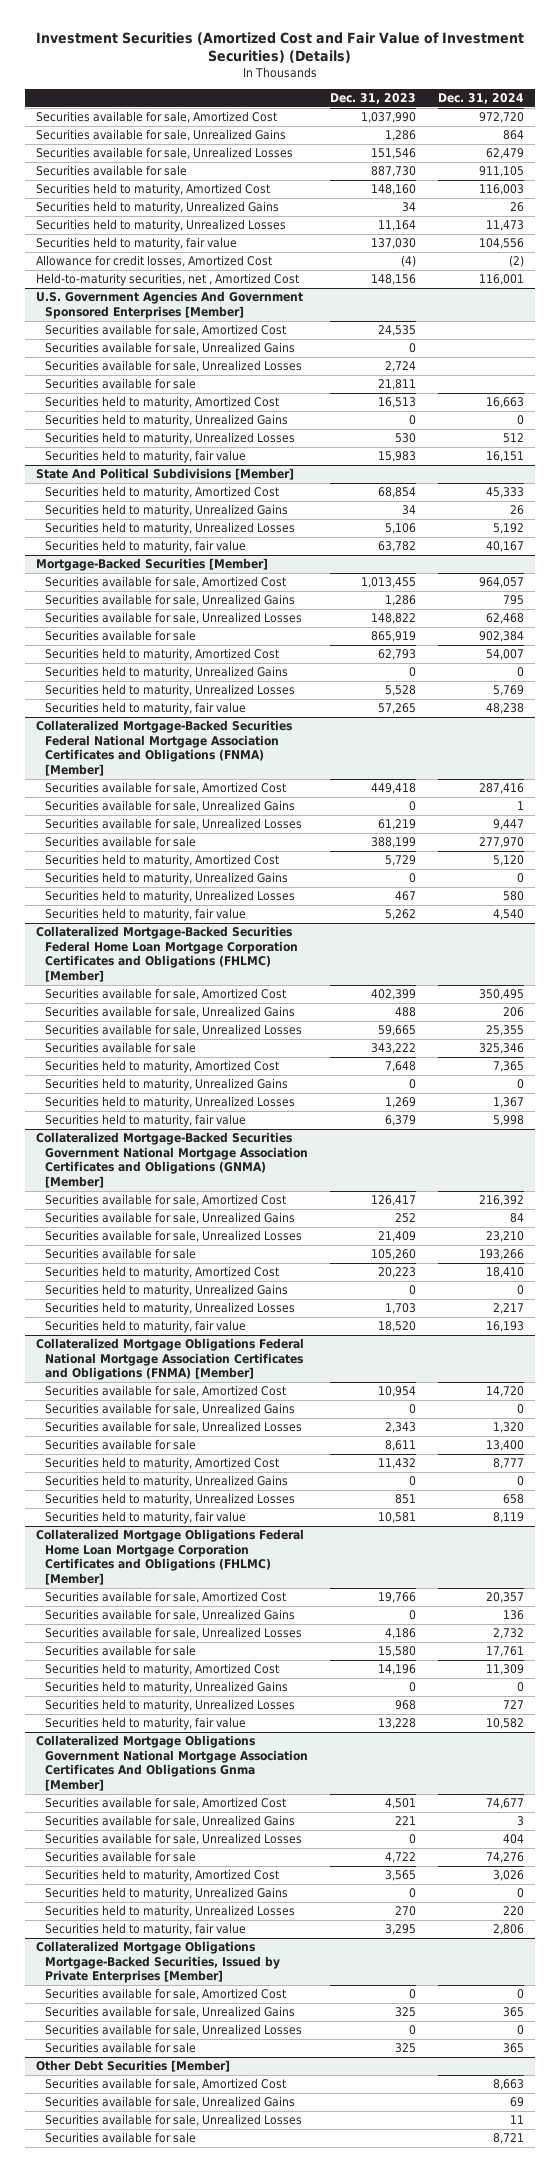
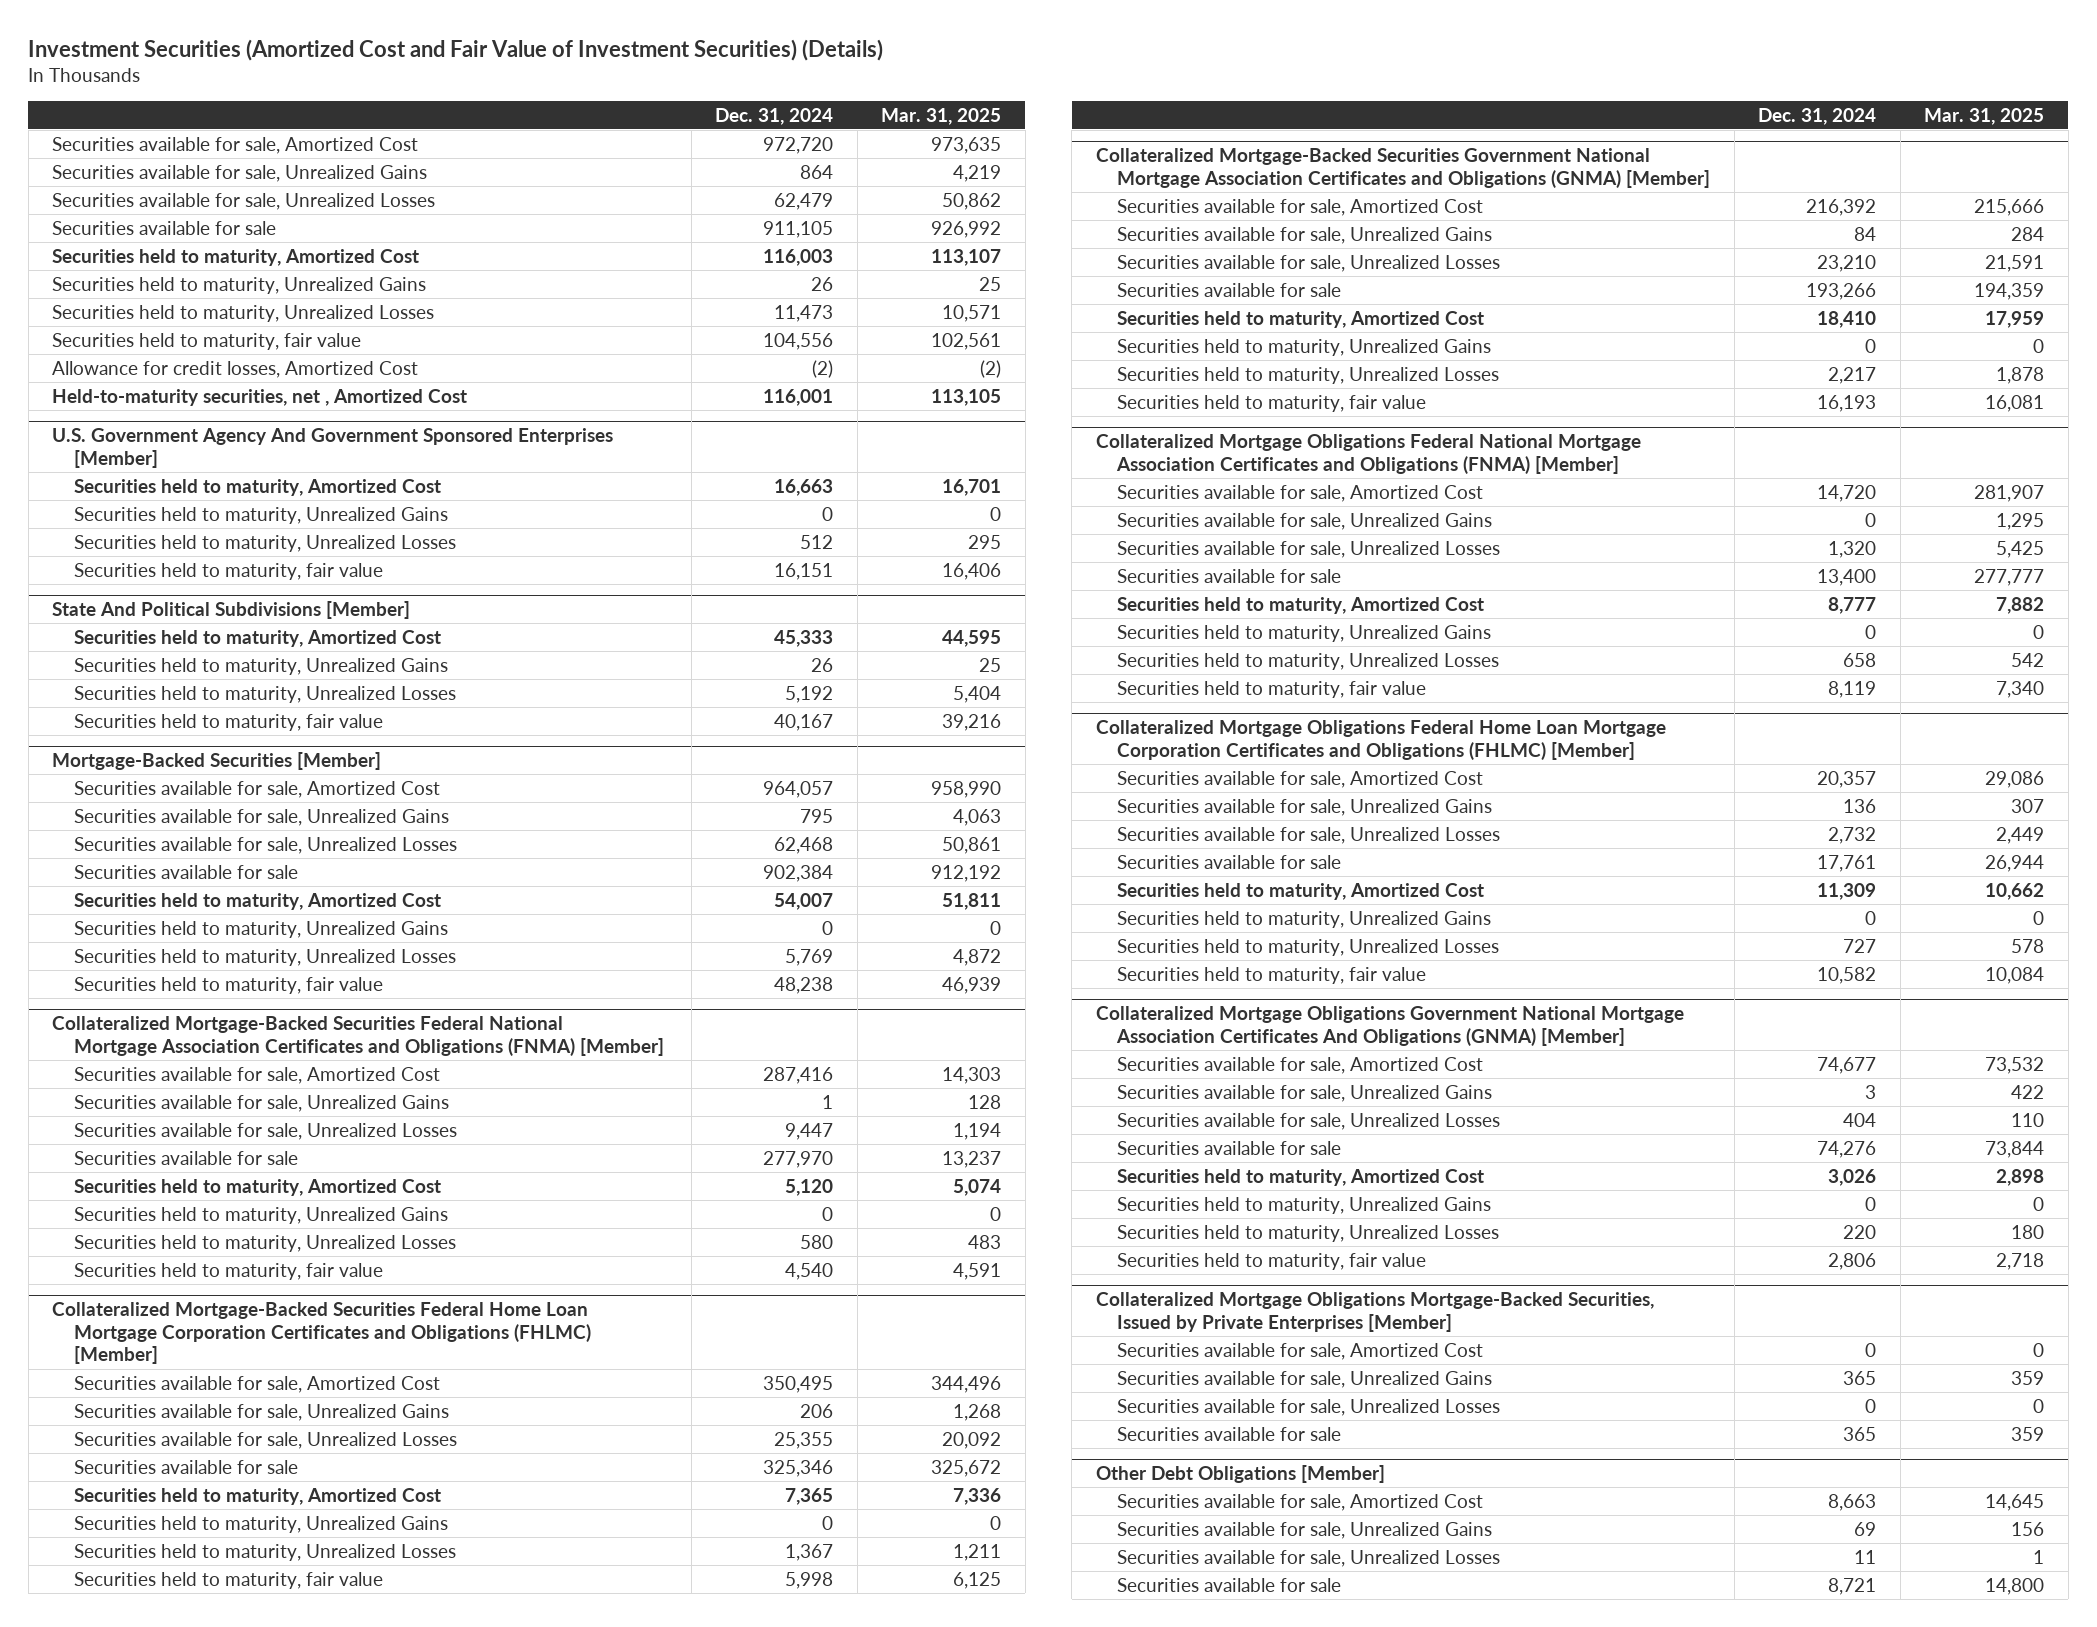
- | Dec. 31, 2023 | Dec. 31, 2024
+ | Dec. 31, 2024 | Mar. 31, 2025
- U.S. Government Agencies And Government Sponsored Enterprises [Member]
- Securities available for sale, Amortized Cost | 24,535 |
- Securities available for sale, Unrealized Gains | 0 |
- Securities available for sale, Unrealized Losses | 2,724 |
- Securities available for sale | 21,811 |
+ U.S. Government Agency And Government Sponsored Enterprises [Member]
- Collateralized Mortgage Obligations Government National Mortgage Association Certificates And Obligations Gnma [Member]
+ Collateralized Mortgage Obligations Government National Mortgage Association Certificates And Obligations (GNMA) [Member]
- Other Debt Securities [Member]
+ Other Debt Obligations [Member]

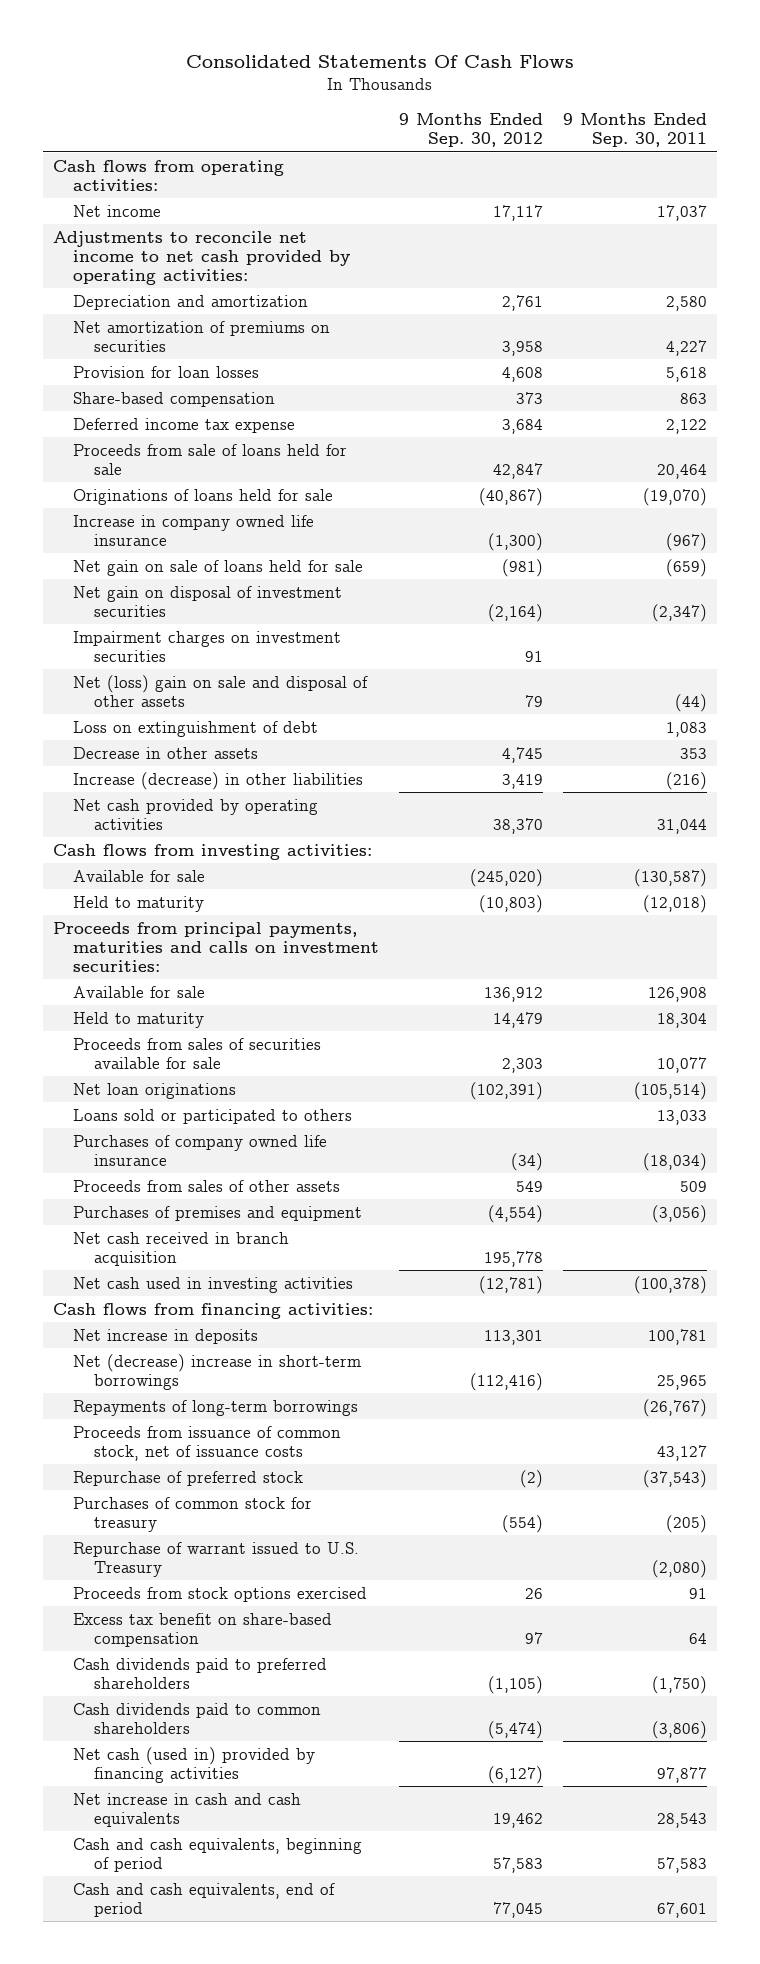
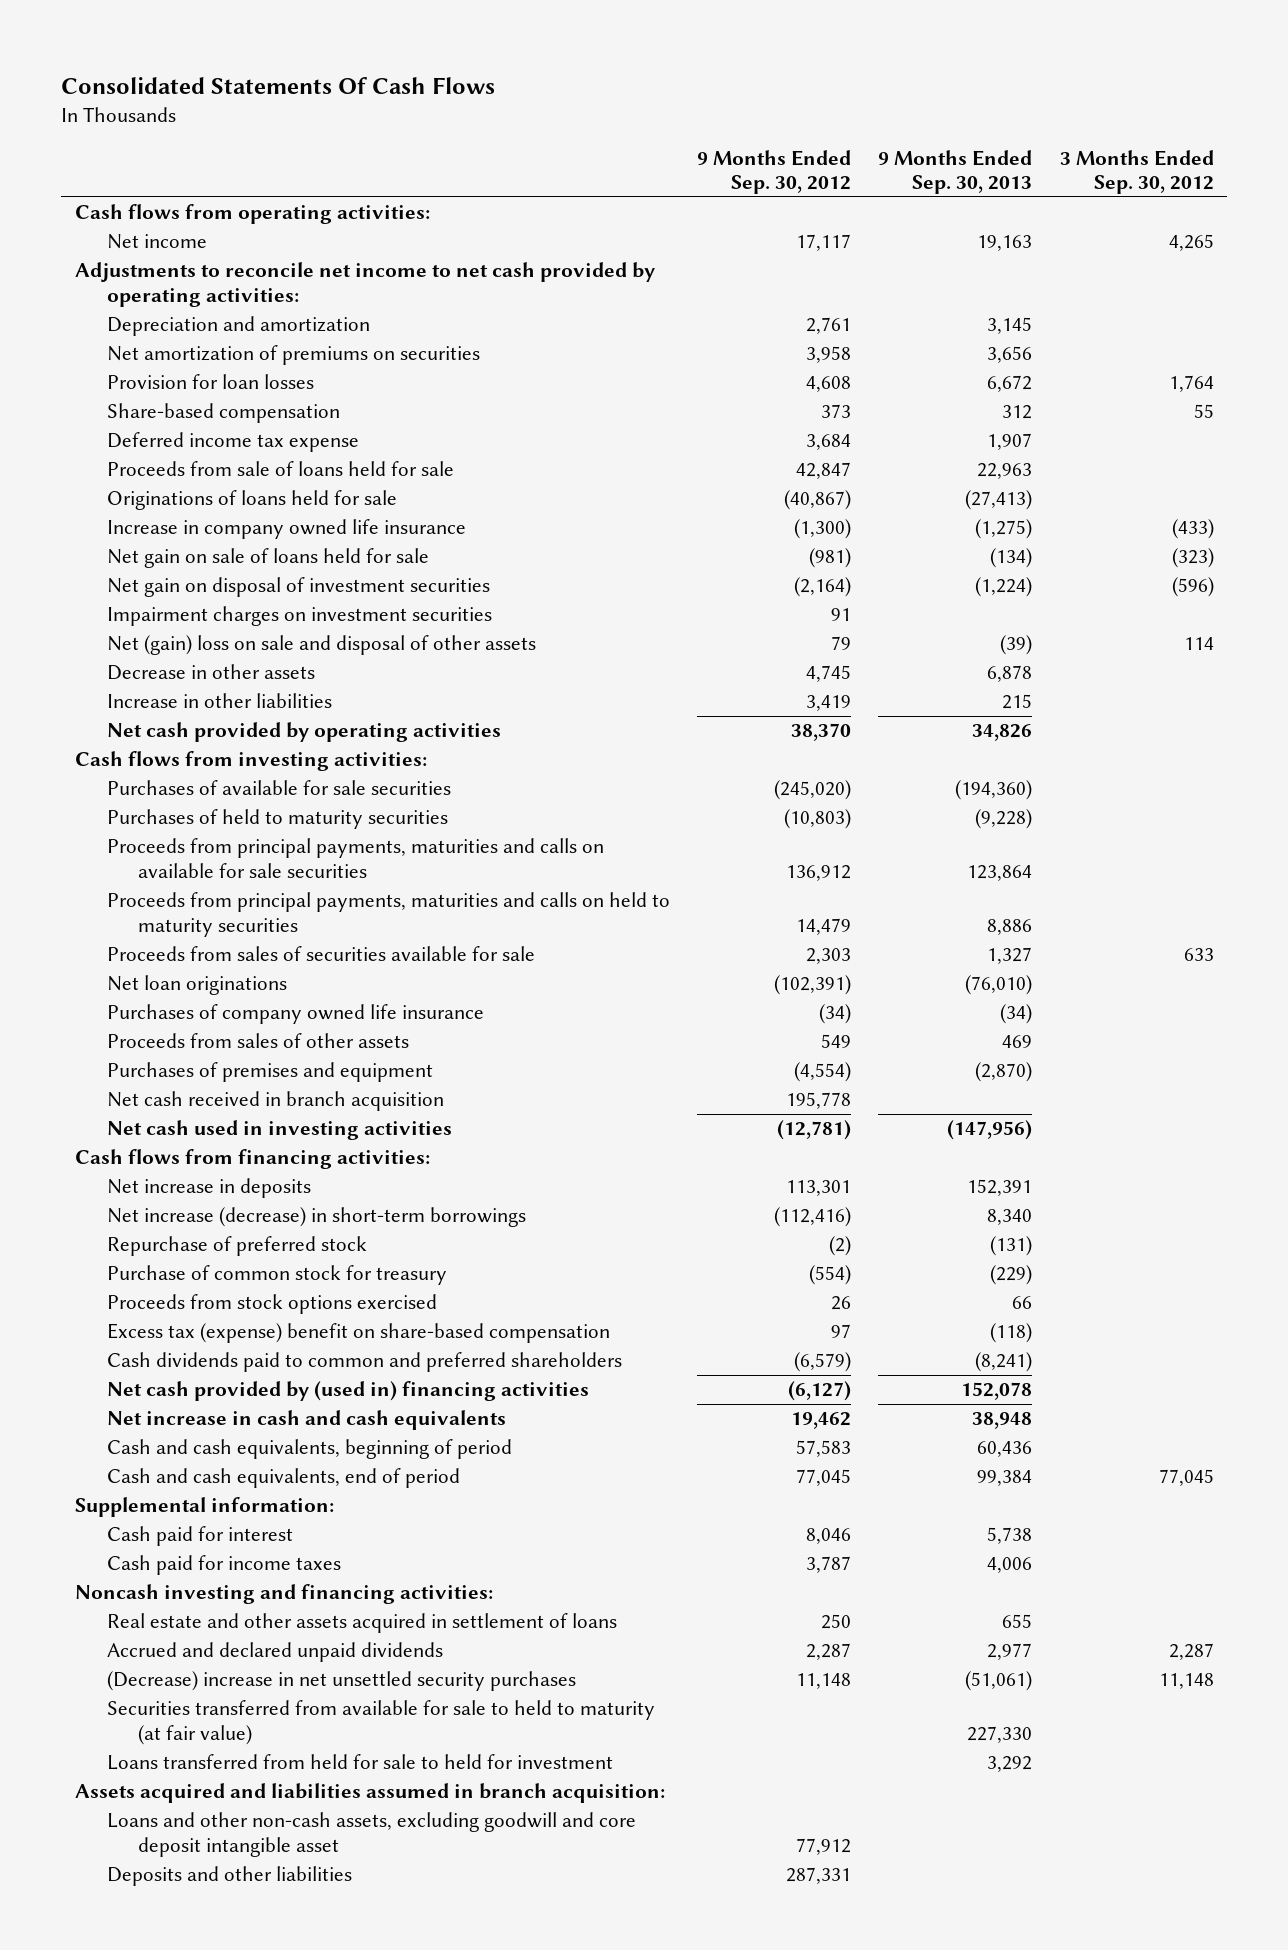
- | 9 Months Ended Sep. 30, 2012 | 9 Months Ended Sep. 30, 2011
+ | 9 Months Ended Sep. 30, 2012 | 9 Months Ended Sep. 30, 2013 | 3 Months Ended Sep. 30, 2012
- Net (loss) gain on sale and disposal of other assets | 79 | (44)
- Loss on extinguishment of debt | | 1,083
+ Net (gain) loss on sale and disposal of other assets | 79 | (39) | 114
- Increase (decrease) in other liabilities | 3,419 | (216)
+ Increase in other liabilities | 3,419 | 215 |
- Available for sale | (245,020) | (130,587)
- Held to maturity | (10,803) | (12,018)
- Proceeds from principal payments, maturities and calls on investment securities:
- Available for sale | 136,912 | 126,908
- Held to maturity | 14,479 | 18,304
+ Purchases of available for sale securities | (245,020) | (194,360) |
+ Purchases of held to maturity securities | (10,803) | (9,228) |
+ Proceeds from principal payments, maturities and calls on available for sale securities | 136,912 | 123,864 |
+ Proceeds from principal payments, maturities and calls on held to maturity securities | 14,479 | 8,886 |
- Loans sold or participated to others | | 13,033
- Net (decrease) increase in short-term borrowings | (112,416) | 25,965
- Repayments of long-term borrowings | | (26,767)
- Proceeds from issuance of common stock, net of issuance costs | | 43,127
+ Net increase (decrease) in short-term borrowings | (112,416) | 8,340 |
- Purchases of common stock for treasury | (554) | (205)
- Repurchase of warrant issued to U.S. Treasury | | (2,080)
+ Purchase of common stock for treasury | (554) | (229) |
- Excess tax benefit on share-based compensation | 97 | 64
- Cash dividends paid to preferred shareholders | (1,105) | (1,750)
- Cash dividends paid to common shareholders | (5,474) | (3,806)
- Net cash (used in) provided by financing activities | (6,127) | 97,877
+ Excess tax (expense) benefit on share-based compensation | 97 | (118) |
+ Cash dividends paid to common and preferred shareholders | (6,579) | (8,241) |
+ Net cash provided by (used in) financing activities | (6,127) | 152,078 |
+ Supplemental information:
+ Cash paid for interest | 8,046 | 5,738 |
+ Cash paid for income taxes | 3,787 | 4,006 |
+ Noncash investing and financing activities:
+ Real estate and other assets acquired in settlement of loans | 250 | 655 |
+ Accrued and declared unpaid dividends | 2,287 | 2,977 | 2,287
+ (Decrease) increase in net unsettled security purchases | 11,148 | (51,061) | 11,148
+ Securities transferred from available for sale to held to maturity (at fair value) | | 227,330 |
+ Loans transferred from held for sale to held for investment | | 3,292 |
+ Assets acquired and liabilities assumed in branch acquisition:
+ Loans and other non-cash assets, excluding goodwill and core deposit intangible asset | 77,912 | |
+ Deposits and other liabilities | 287,331 | |

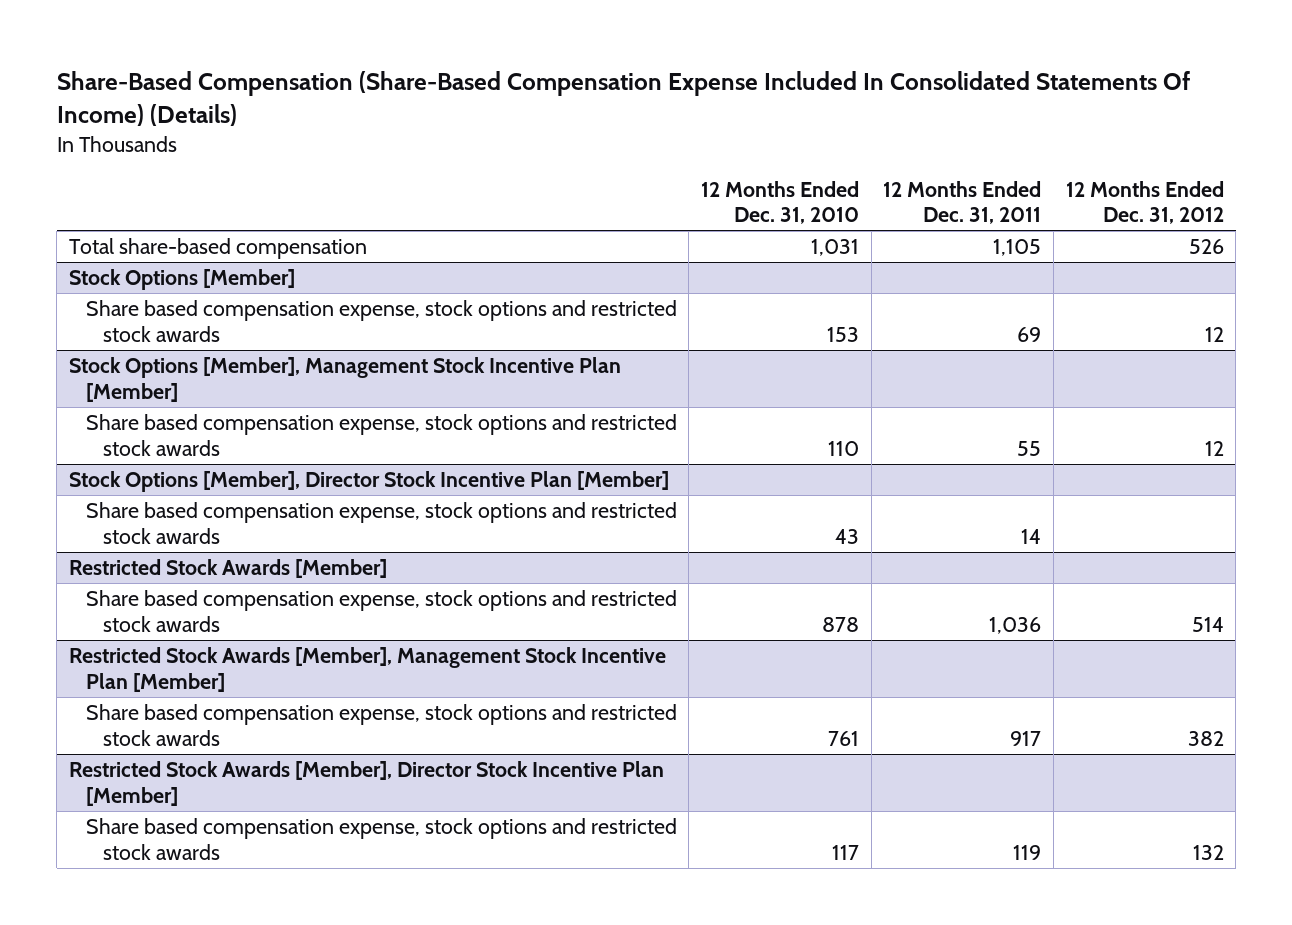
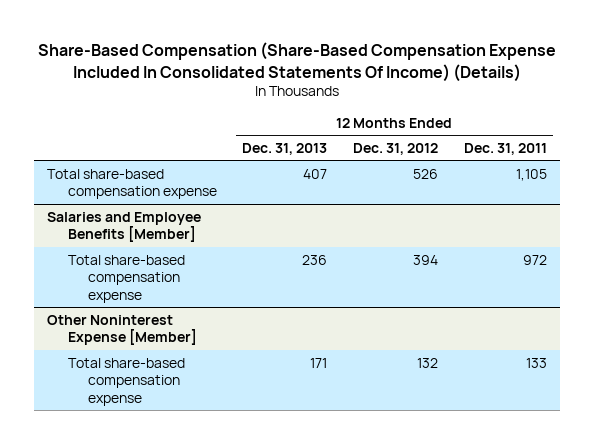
- | 12 Months Ended Dec. 31, 2010 | 12 Months Ended Dec. 31, 2011 | 12 Months Ended Dec. 31, 2012
+ | 12 Months Ended Dec. 31, 2013 | 12 Months Ended Dec. 31, 2012 | 12 Months Ended Dec. 31, 2011
- Total share-based compensation | 1,031 | 1,105 | 526
- Stock Options [Member]
- Share based compensation expense, stock options and restricted stock awards | 153 | 69 | 12
- Stock Options [Member], Management Stock Incentive Plan [Member]
- Share based compensation expense, stock options and restricted stock awards | 110 | 55 | 12
- Stock Options [Member], Director Stock Incentive Plan [Member]
- Share based compensation expense, stock options and restricted stock awards | 43 | 14 |
- Restricted Stock Awards [Member]
- Share based compensation expense, stock options and restricted stock awards | 878 | 1,036 | 514
- Restricted Stock Awards [Member], Management Stock Incentive Plan [Member]
- Share based compensation expense, stock options and restricted stock awards | 761 | 917 | 382
- Restricted Stock Awards [Member], Director Stock Incentive Plan [Member]
- Share based compensation expense, stock options and restricted stock awards | 117 | 119 | 132
+ Total share-based compensation expense | 407 | 526 | 1,105
+ Salaries and Employee Benefits [Member]
+ Total share-based compensation expense | 236 | 394 | 972
+ Other Noninterest Expense [Member]
+ Total share-based compensation expense | 171 | 132 | 133

